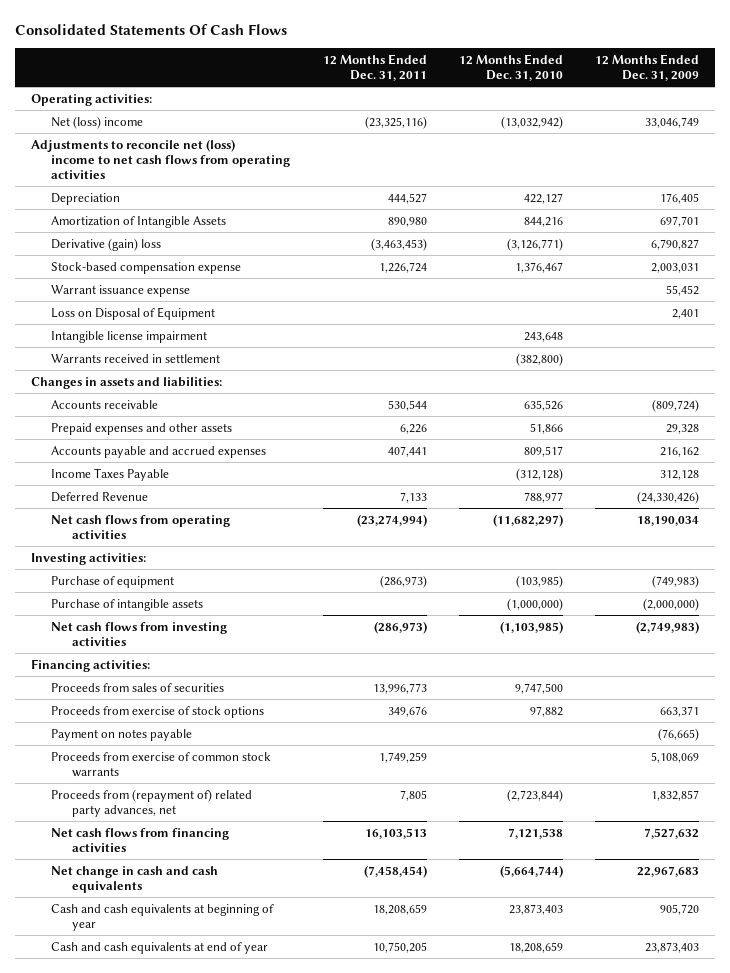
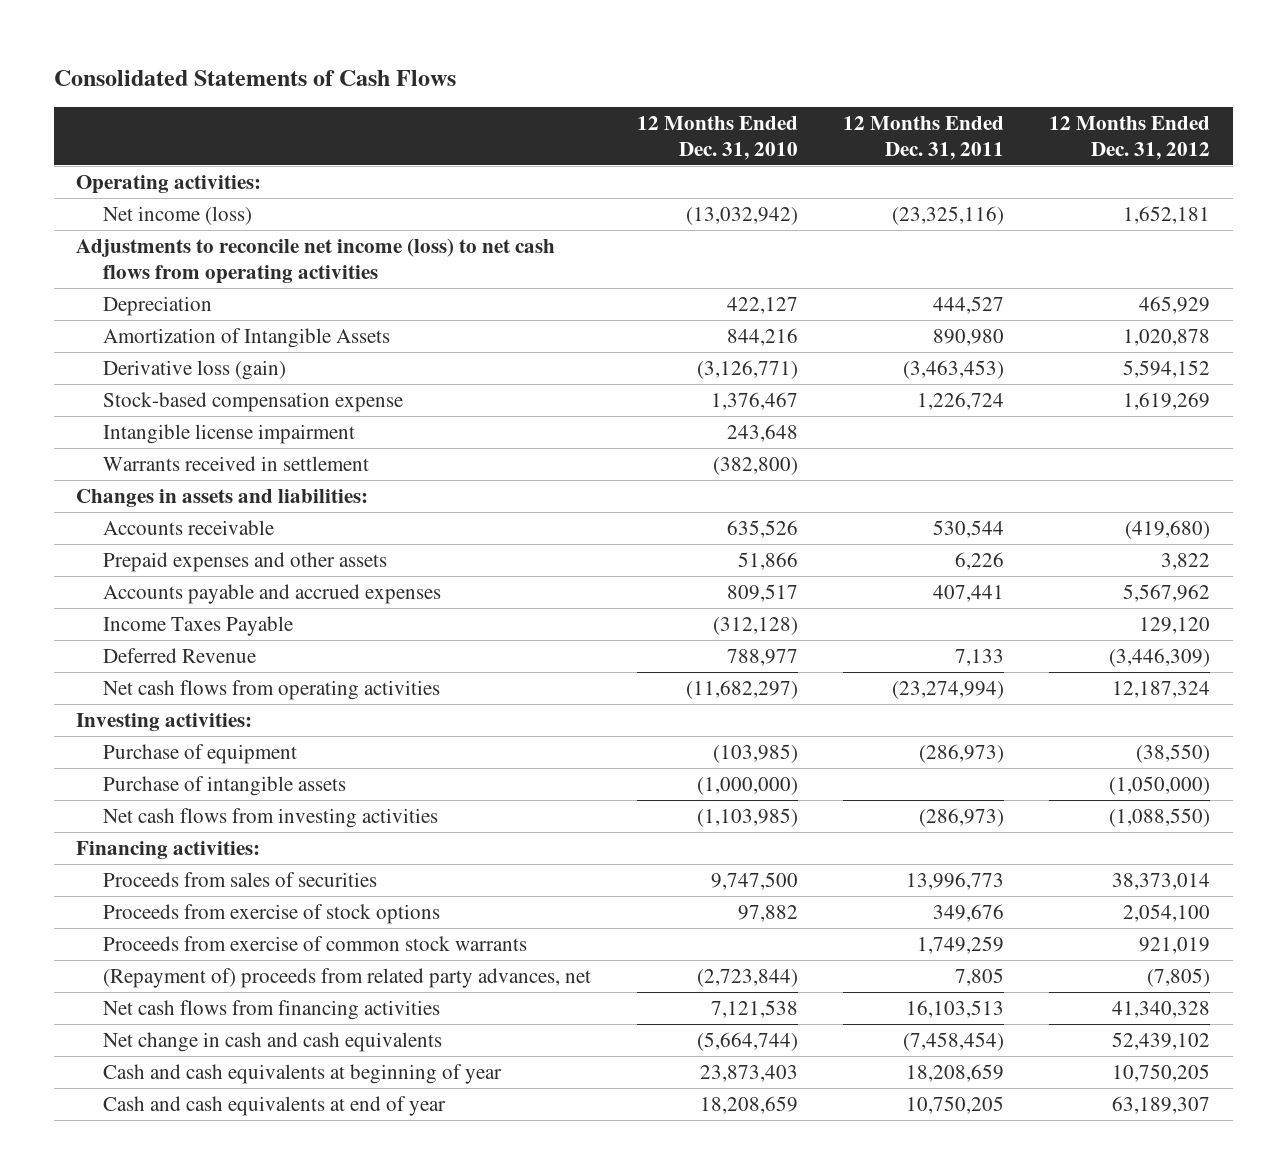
- Consolidated Statements Of Cash Flows
+ Consolidated Statements of Cash Flows
- | 12 Months Ended Dec. 31, 2011 | 12 Months Ended Dec. 31, 2010 | 12 Months Ended Dec. 31, 2009
+ | 12 Months Ended Dec. 31, 2010 | 12 Months Ended Dec. 31, 2011 | 12 Months Ended Dec. 31, 2012
- Net (loss) income | (23,325,116) | (13,032,942) | 33,046,749
- Adjustments to reconcile net (loss) income to net cash flows from operating activities
+ Net income (loss) | (13,032,942) | (23,325,116) | 1,652,181
+ Adjustments to reconcile net income (loss) to net cash flows from operating activities
- Derivative (gain) loss | (3,463,453) | (3,126,771) | 6,790,827
+ Derivative loss (gain) | (3,126,771) | (3,463,453) | 5,594,152
- Warrant issuance expense | | | 55,452
- Loss on Disposal of Equipment | | | 2,401
- Payment on notes payable | | | (76,665)
- Proceeds from (repayment of) related party advances, net | 7,805 | (2,723,844) | 1,832,857
+ (Repayment of) proceeds from related party advances, net | (2,723,844) | 7,805 | (7,805)

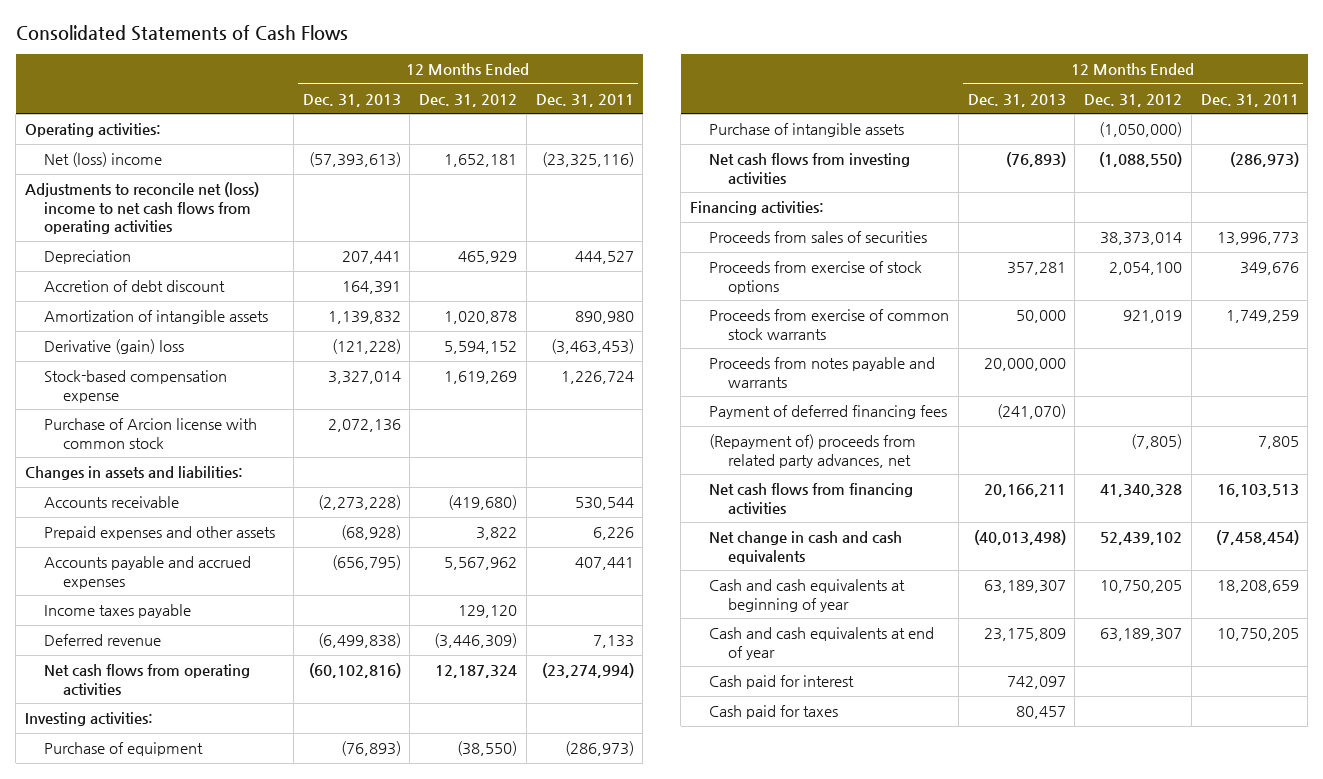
- | 12 Months Ended Dec. 31, 2010 | 12 Months Ended Dec. 31, 2011 | 12 Months Ended Dec. 31, 2012
+ | 12 Months Ended Dec. 31, 2013 | 12 Months Ended Dec. 31, 2012 | 12 Months Ended Dec. 31, 2011
- Net income (loss) | (13,032,942) | (23,325,116) | 1,652,181
- Adjustments to reconcile net income (loss) to net cash flows from operating activities
+ Net (loss) income | (57,393,613) | 1,652,181 | (23,325,116)
+ Adjustments to reconcile net (loss) income to net cash flows from operating activities
- Amortization of Intangible Assets | 844,216 | 890,980 | 1,020,878
- Derivative loss (gain) | (3,126,771) | (3,463,453) | 5,594,152
+ Accretion of debt discount | 164,391 | |
+ Amortization of intangible assets | 1,139,832 | 1,020,878 | 890,980
+ Derivative (gain) loss | (121,228) | 5,594,152 | (3,463,453)
- Intangible license impairment | 243,648 | |
- Warrants received in settlement | (382,800) | |
+ Purchase of Arcion license with common stock | 2,072,136 | |
- Income Taxes Payable | (312,128) | | 129,120
- Deferred Revenue | 788,977 | 7,133 | (3,446,309)
+ Income taxes payable | | 129,120 |
+ Deferred revenue | (6,499,838) | (3,446,309) | 7,133
+ Proceeds from notes payable and warrants | 20,000,000 | |
+ Payment of deferred financing fees | (241,070) | |
+ Cash paid for interest | 742,097 | |
+ Cash paid for taxes | 80,457 | |

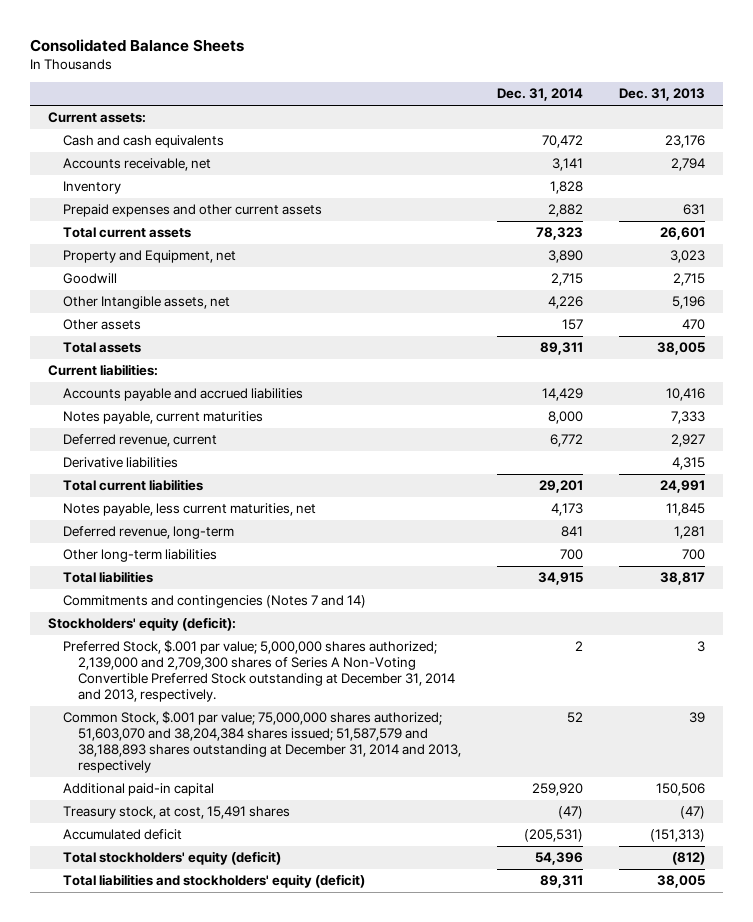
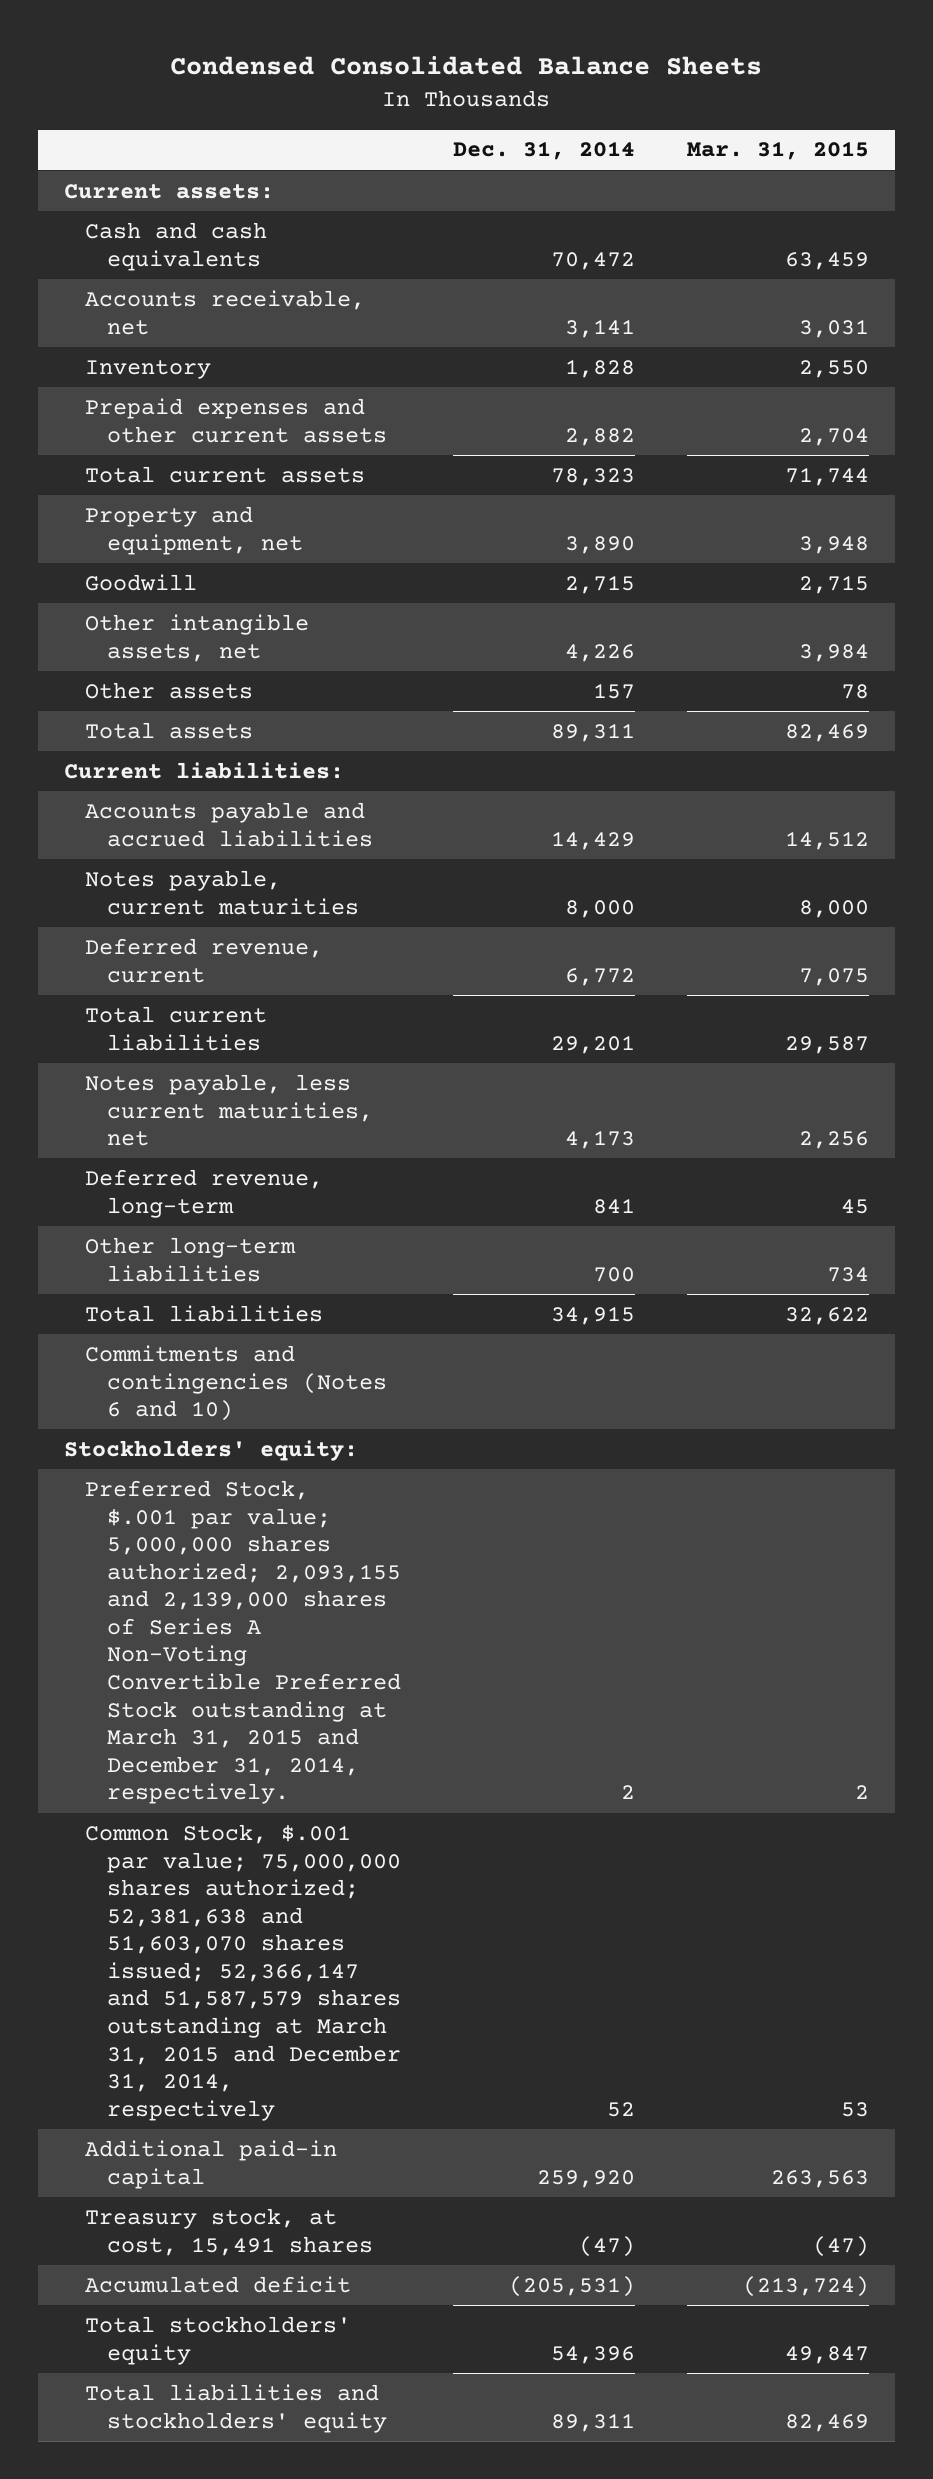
- Consolidated Balance Sheets
+ Condensed Consolidated Balance Sheets
- | Dec. 31, 2014 | Dec. 31, 2013
+ | Dec. 31, 2014 | Mar. 31, 2015
- Property and Equipment, net | 3,890 | 3,023
+ Property and equipment, net | 3,890 | 3,948
- Other Intangible assets, net | 4,226 | 5,196
+ Other intangible assets, net | 4,226 | 3,984
- Derivative liabilities | | 4,315
- Commitments and contingencies (Notes 7 and 14)
- Stockholders' equity (deficit):
- Preferred Stock, $.001 par value; 5,000,000 shares authorized; 2,139,000 and 2,709,300 shares of Series A Non-Voting Convertible Preferred Stock outstanding at December 31, 2014 and 2013, respectively. | 2 | 3
- Common Stock, $.001 par value; 75,000,000 shares authorized; 51,603,070 and 38,204,384 shares issued; 51,587,579 and 38,188,893 shares outstanding at December 31, 2014 and 2013, respectively | 52 | 39
+ Commitments and contingencies (Notes 6 and 10)
+ Stockholders' equity:
+ Preferred Stock, $.001 par value; 5,000,000 shares authorized; 2,093,155 and 2,139,000 shares of Series A Non-Voting Convertible Preferred Stock outstanding at March 31, 2015 and December 31, 2014, respectively. | 2 | 2
+ Common Stock, $.001 par value; 75,000,000 shares authorized; 52,381,638 and 51,603,070 shares issued; 52,366,147 and 51,587,579 shares outstanding at March 31, 2015 and December 31, 2014, respectively | 52 | 53
- Total stockholders' equity (deficit) | 54,396 | (812)
- Total liabilities and stockholders' equity (deficit) | 89,311 | 38,005
+ Total stockholders' equity | 54,396 | 49,847
+ Total liabilities and stockholders' equity | 89,311 | 82,469

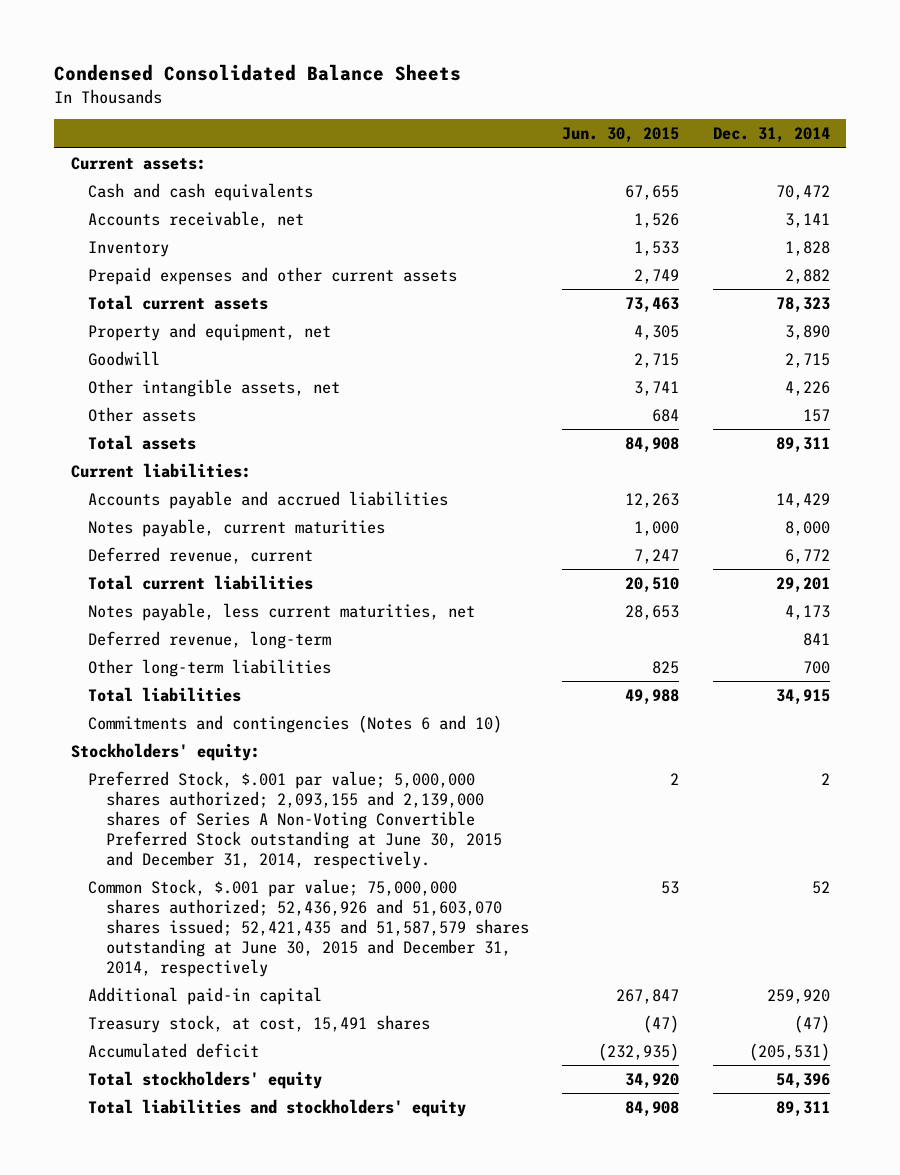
- | Dec. 31, 2014 | Mar. 31, 2015
+ | Jun. 30, 2015 | Dec. 31, 2014
- Preferred Stock, $.001 par value; 5,000,000 shares authorized; 2,093,155 and 2,139,000 shares of Series A Non-Voting Convertible Preferred Stock outstanding at March 31, 2015 and December 31, 2014, respectively. | 2 | 2
- Common Stock, $.001 par value; 75,000,000 shares authorized; 52,381,638 and 51,603,070 shares issued; 52,366,147 and 51,587,579 shares outstanding at March 31, 2015 and December 31, 2014, respectively | 52 | 53
+ Preferred Stock, $.001 par value; 5,000,000 shares authorized; 2,093,155 and 2,139,000 shares of Series A Non-Voting Convertible Preferred Stock outstanding at June 30, 2015 and December 31, 2014, respectively. | 2 | 2
+ Common Stock, $.001 par value; 75,000,000 shares authorized; 52,436,926 and 51,603,070 shares issued; 52,421,435 and 51,587,579 shares outstanding at June 30, 2015 and December 31, 2014, respectively | 53 | 52

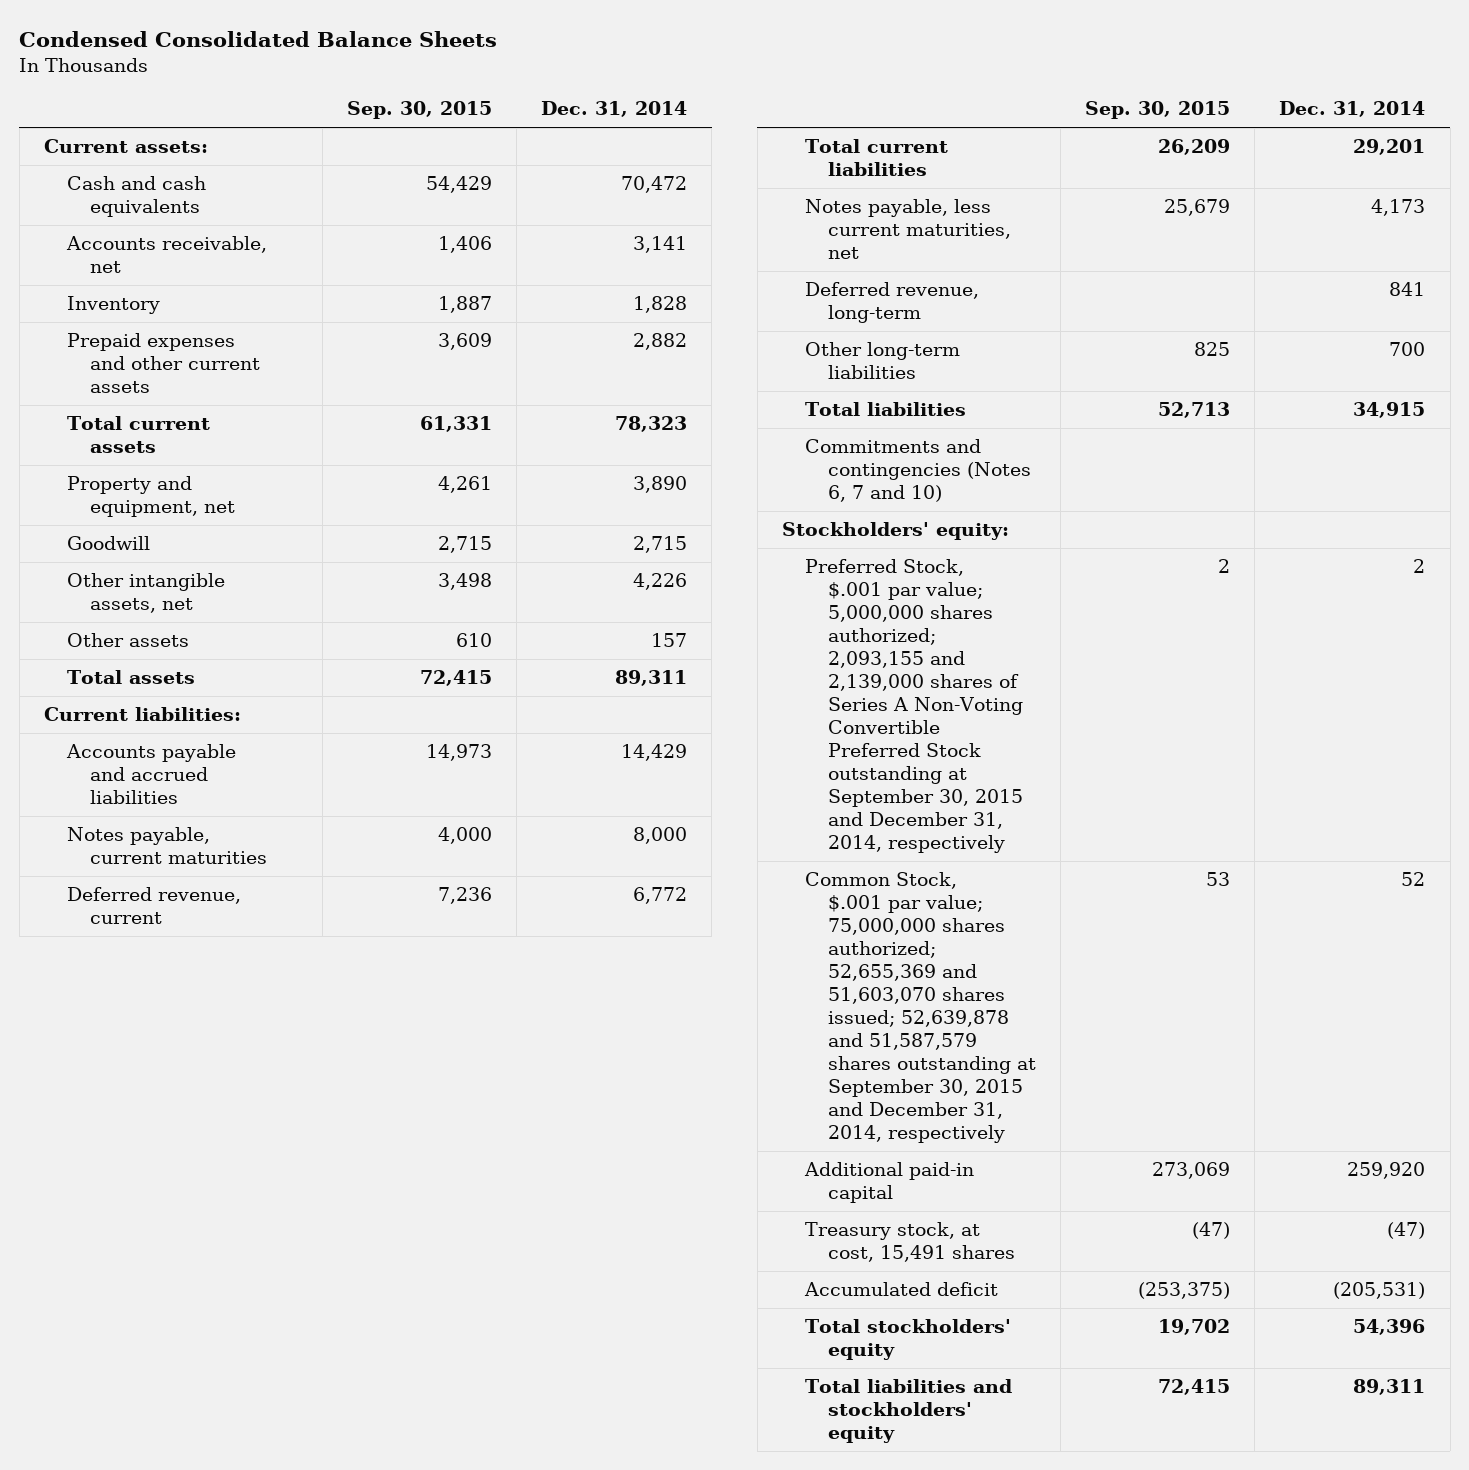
- | Jun. 30, 2015 | Dec. 31, 2014
+ | Sep. 30, 2015 | Dec. 31, 2014
- Commitments and contingencies (Notes 6 and 10)
+ Commitments and contingencies (Notes 6, 7 and 10)
- Preferred Stock, $.001 par value; 5,000,000 shares authorized; 2,093,155 and 2,139,000 shares of Series A Non-Voting Convertible Preferred Stock outstanding at June 30, 2015 and December 31, 2014, respectively. | 2 | 2
- Common Stock, $.001 par value; 75,000,000 shares authorized; 52,436,926 and 51,603,070 shares issued; 52,421,435 and 51,587,579 shares outstanding at June 30, 2015 and December 31, 2014, respectively | 53 | 52
+ Preferred Stock, $.001 par value; 5,000,000 shares authorized; 2,093,155 and 2,139,000 shares of Series A Non-Voting Convertible Preferred Stock outstanding at September 30, 2015 and December 31, 2014, respectively | 2 | 2
+ Common Stock, $.001 par value; 75,000,000 shares authorized; 52,655,369 and 51,603,070 shares issued; 52,639,878 and 51,587,579 shares outstanding at September 30, 2015 and December 31, 2014, respectively | 53 | 52

